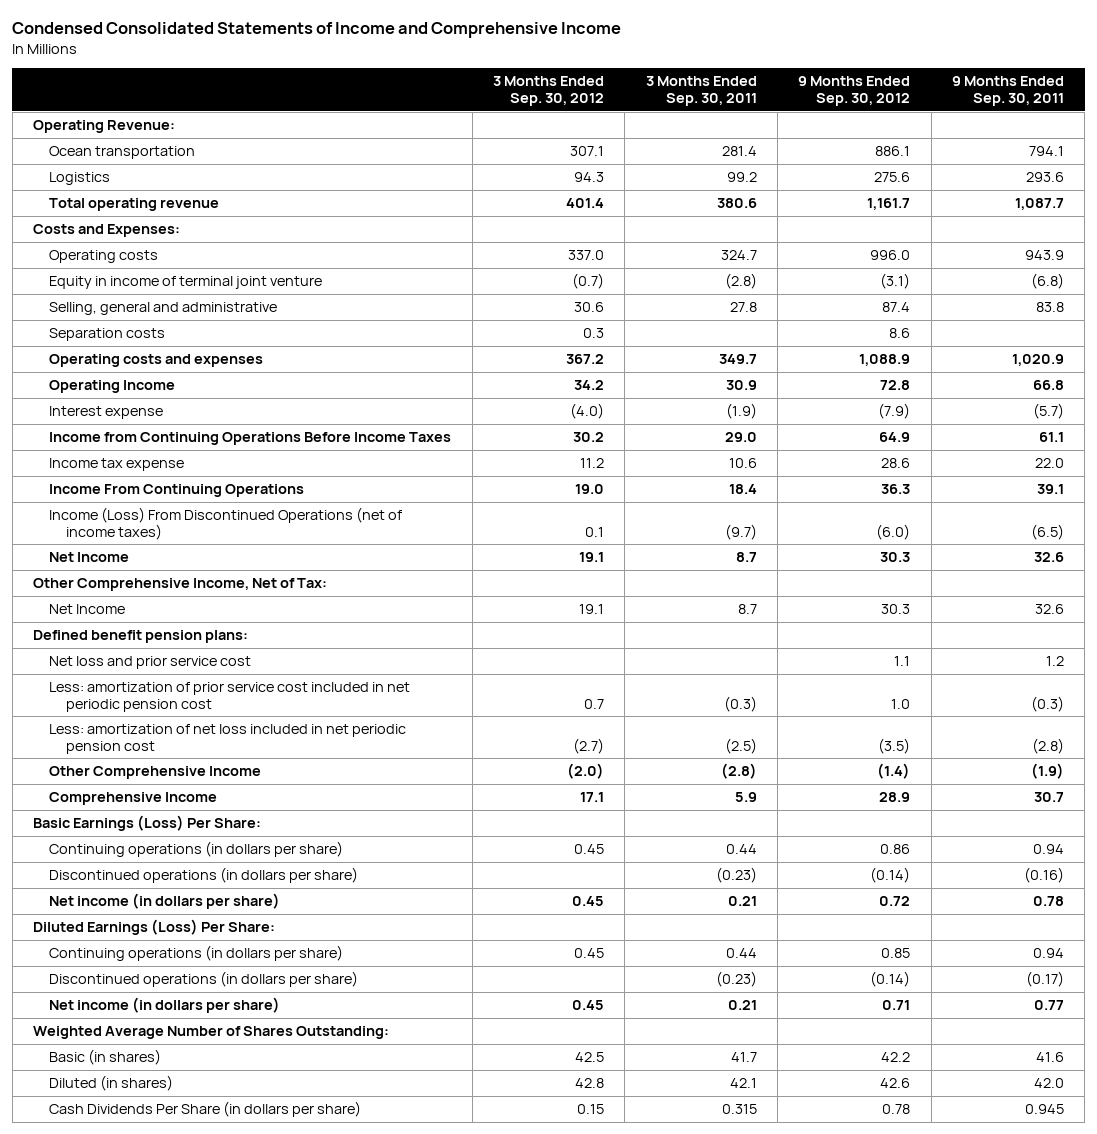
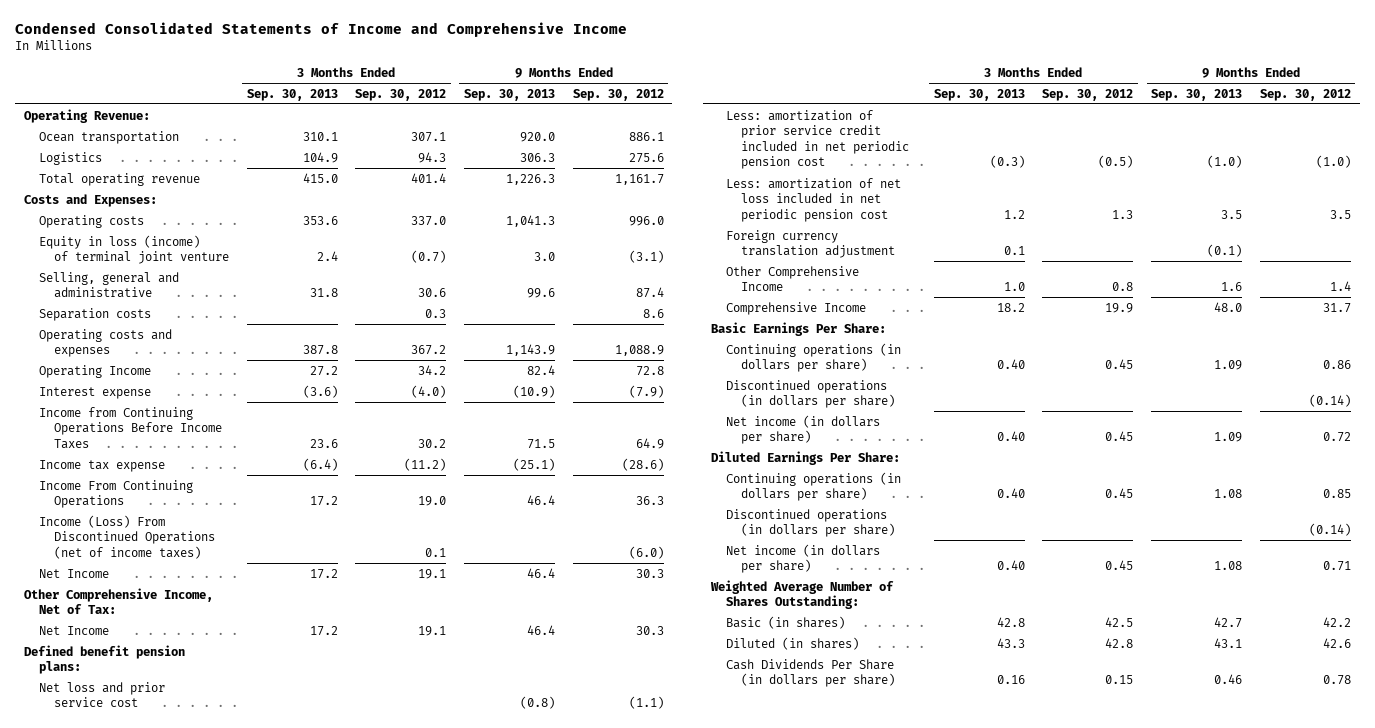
- | 3 Months Ended Sep. 30, 2012 | 3 Months Ended Sep. 30, 2011 | 9 Months Ended Sep. 30, 2012 | 9 Months Ended Sep. 30, 2011
+ | 3 Months Ended Sep. 30, 2013 | 3 Months Ended Sep. 30, 2012 | 9 Months Ended Sep. 30, 2013 | 9 Months Ended Sep. 30, 2012
- Equity in income of terminal joint venture | (0.7) | (2.8) | (3.1) | (6.8)
+ Equity in loss (income) of terminal joint venture | 2.4 | (0.7) | 3.0 | (3.1)
- Income tax expense | 11.2 | 10.6 | 28.6 | 22.0
+ Income tax expense | (6.4) | (11.2) | (25.1) | (28.6)
- Net loss and prior service cost | | | 1.1 | 1.2
- Less: amortization of prior service cost included in net periodic pension cost | 0.7 | (0.3) | 1.0 | (0.3)
- Less: amortization of net loss included in net periodic pension cost | (2.7) | (2.5) | (3.5) | (2.8)
- Other Comprehensive Income | (2.0) | (2.8) | (1.4) | (1.9)
- Comprehensive Income | 17.1 | 5.9 | 28.9 | 30.7
- Basic Earnings (Loss) Per Share:
+ Net loss and prior service cost | | | (0.8) | (1.1)
+ Less: amortization of prior service credit included in net periodic pension cost | (0.3) | (0.5) | (1.0) | (1.0)
+ Less: amortization of net loss included in net periodic pension cost | 1.2 | 1.3 | 3.5 | 3.5
+ Foreign currency translation adjustment | 0.1 | | (0.1) |
+ Other Comprehensive Income | 1.0 | 0.8 | 1.6 | 1.4
+ Comprehensive Income | 18.2 | 19.9 | 48.0 | 31.7
+ Basic Earnings Per Share:
- Diluted Earnings (Loss) Per Share:
+ Diluted Earnings Per Share:

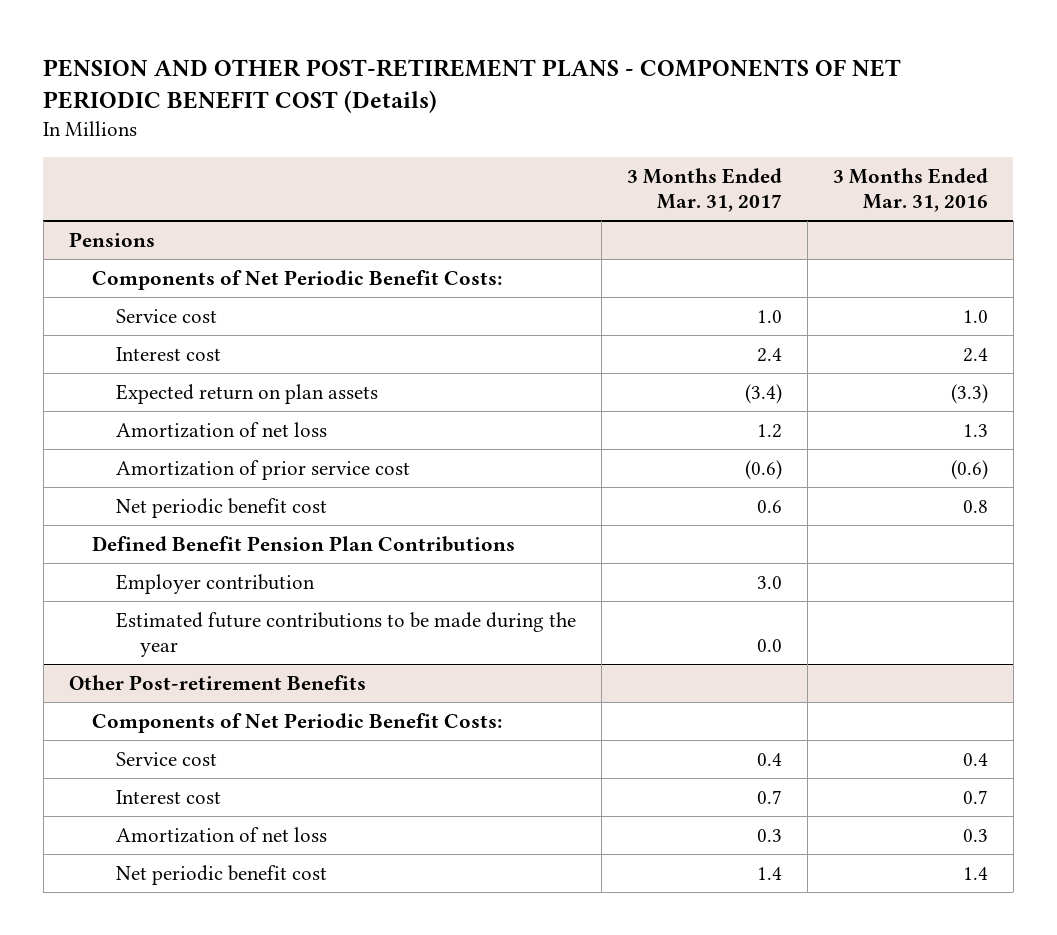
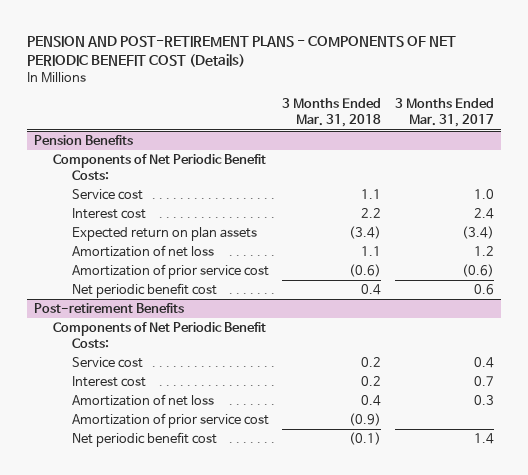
- PENSION AND OTHER POST-RETIREMENT PLANS - COMPONENTS OF NET PERIODIC BENEFIT COST (Details)
+ PENSION AND POST-RETIREMENT PLANS - COMPONENTS OF NET PERIODIC BENEFIT COST (Details)
- | 3 Months Ended Mar. 31, 2017 | 3 Months Ended Mar. 31, 2016
+ | 3 Months Ended Mar. 31, 2018 | 3 Months Ended Mar. 31, 2017
- Pensions
+ Pension Benefits
- Defined Benefit Pension Plan Contributions
- Employer contribution | 3.0 |
- Estimated future contributions to be made during the year | 0.0 |
- Other Post-retirement Benefits
+ Post-retirement Benefits
+ Amortization of prior service cost | (0.9) |

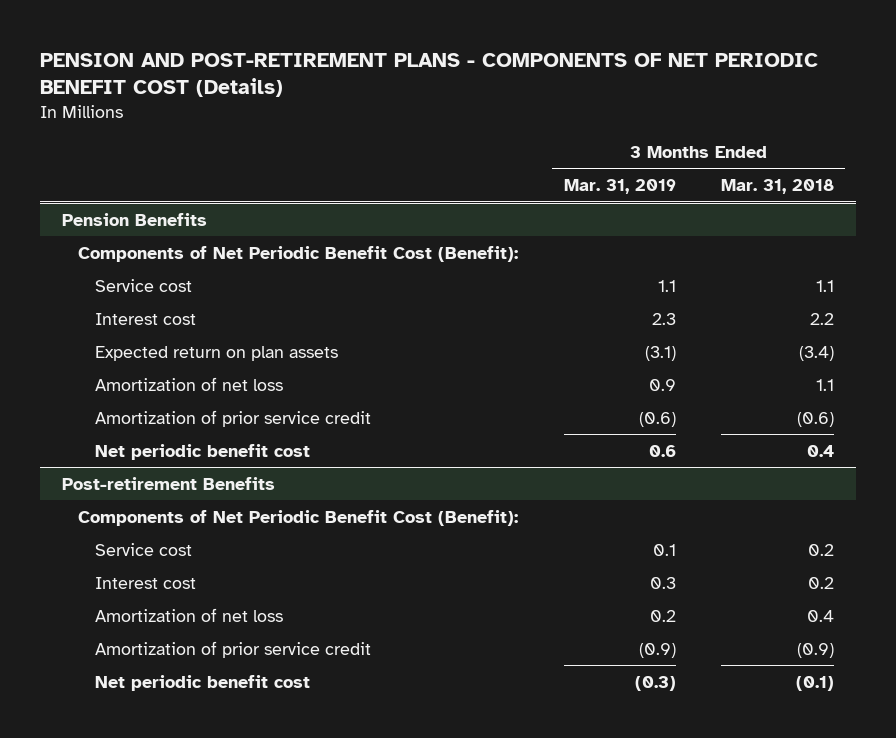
- | 3 Months Ended Mar. 31, 2018 | 3 Months Ended Mar. 31, 2017
+ | 3 Months Ended Mar. 31, 2019 | 3 Months Ended Mar. 31, 2018
@ Pension Benefits
- Components of Net Periodic Benefit Costs:
+ Components of Net Periodic Benefit Cost (Benefit):
- Amortization of prior service cost | (0.6) | (0.6)
+ Amortization of prior service credit | (0.6) | (0.6)
@ Post-retirement Benefits
- Components of Net Periodic Benefit Costs:
+ Components of Net Periodic Benefit Cost (Benefit):
- Amortization of prior service cost | (0.9) |
+ Amortization of prior service credit | (0.9) | (0.9)

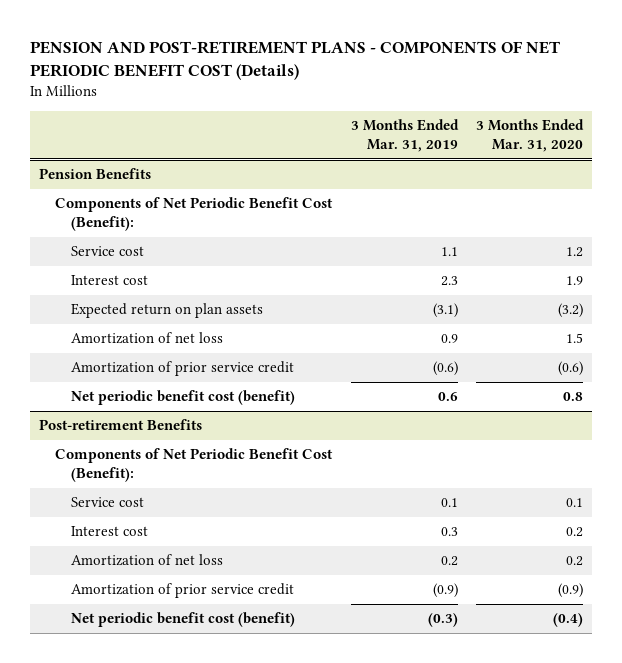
- | 3 Months Ended Mar. 31, 2019 | 3 Months Ended Mar. 31, 2018
+ | 3 Months Ended Mar. 31, 2019 | 3 Months Ended Mar. 31, 2020
@ Pension Benefits
- Net periodic benefit cost | 0.6 | 0.4
+ Net periodic benefit cost (benefit) | 0.6 | 0.8
@ Post-retirement Benefits
- Net periodic benefit cost | (0.3) | (0.1)
+ Net periodic benefit cost (benefit) | (0.3) | (0.4)

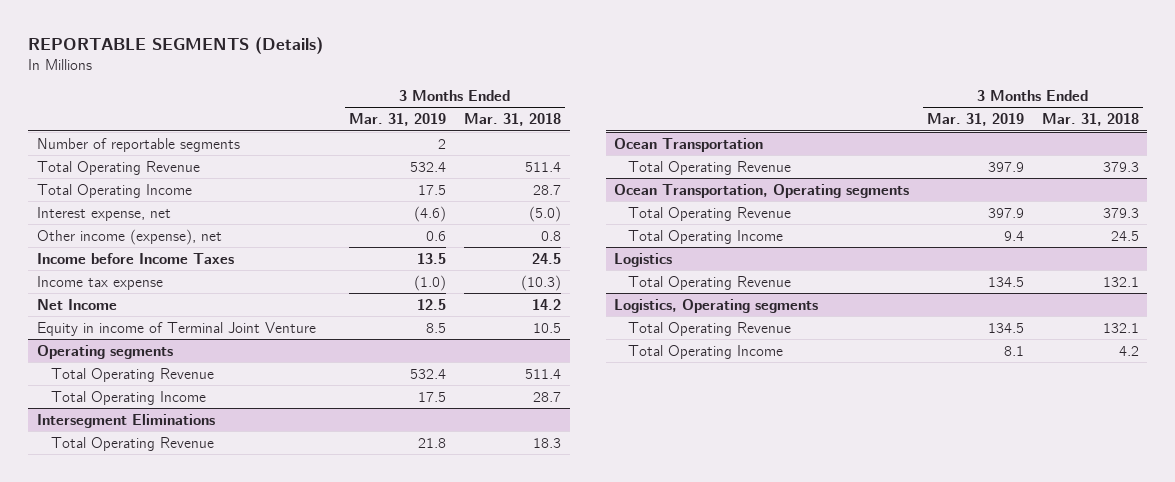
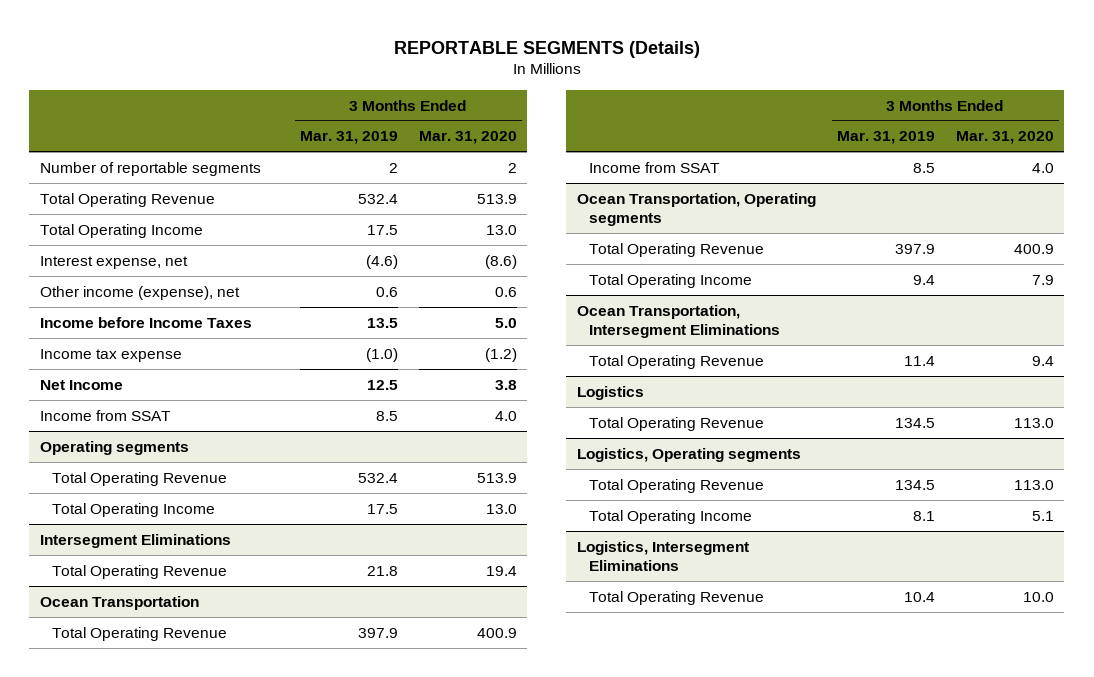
- | 3 Months Ended Mar. 31, 2019 | 3 Months Ended Mar. 31, 2018
+ | 3 Months Ended Mar. 31, 2019 | 3 Months Ended Mar. 31, 2020
- Equity in income of Terminal Joint Venture | 8.5 | 10.5
+ Income from SSAT | 8.5 | 4.0
@ Ocean Transportation
+ Income from SSAT | 8.5 | 4.0
+ Ocean Transportation, Intersegment Eliminations
+ Total Operating Revenue | 11.4 | 9.4
+ Logistics, Intersegment Eliminations
+ Total Operating Revenue | 10.4 | 10.0

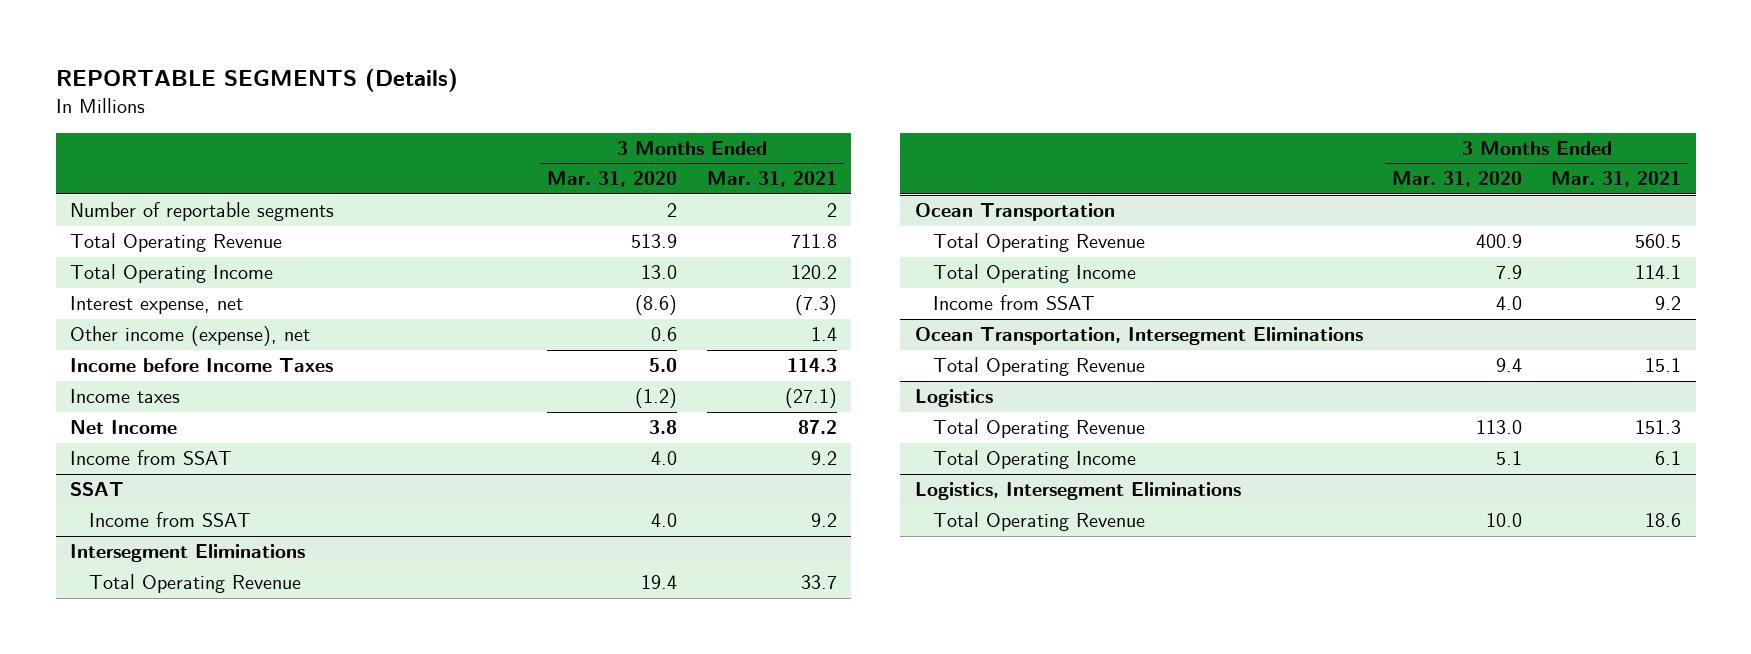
- | 3 Months Ended Mar. 31, 2019 | 3 Months Ended Mar. 31, 2020
+ | 3 Months Ended Mar. 31, 2020 | 3 Months Ended Mar. 31, 2021
- Income tax expense | (1.0) | (1.2)
+ Income taxes | (1.2) | (27.1)
- Operating segments
- Total Operating Revenue | 532.4 | 513.9
- Total Operating Income | 17.5 | 13.0
+ SSAT
+ Income from SSAT | 4.0 | 9.2
- Ocean Transportation, Operating segments
- Total Operating Revenue | 397.9 | 400.9
@ Ocean Transportation
moved down: Income from SSAT | 4.0 | 9.2
- Logistics, Operating segments
- Total Operating Revenue | 134.5 | 113.0

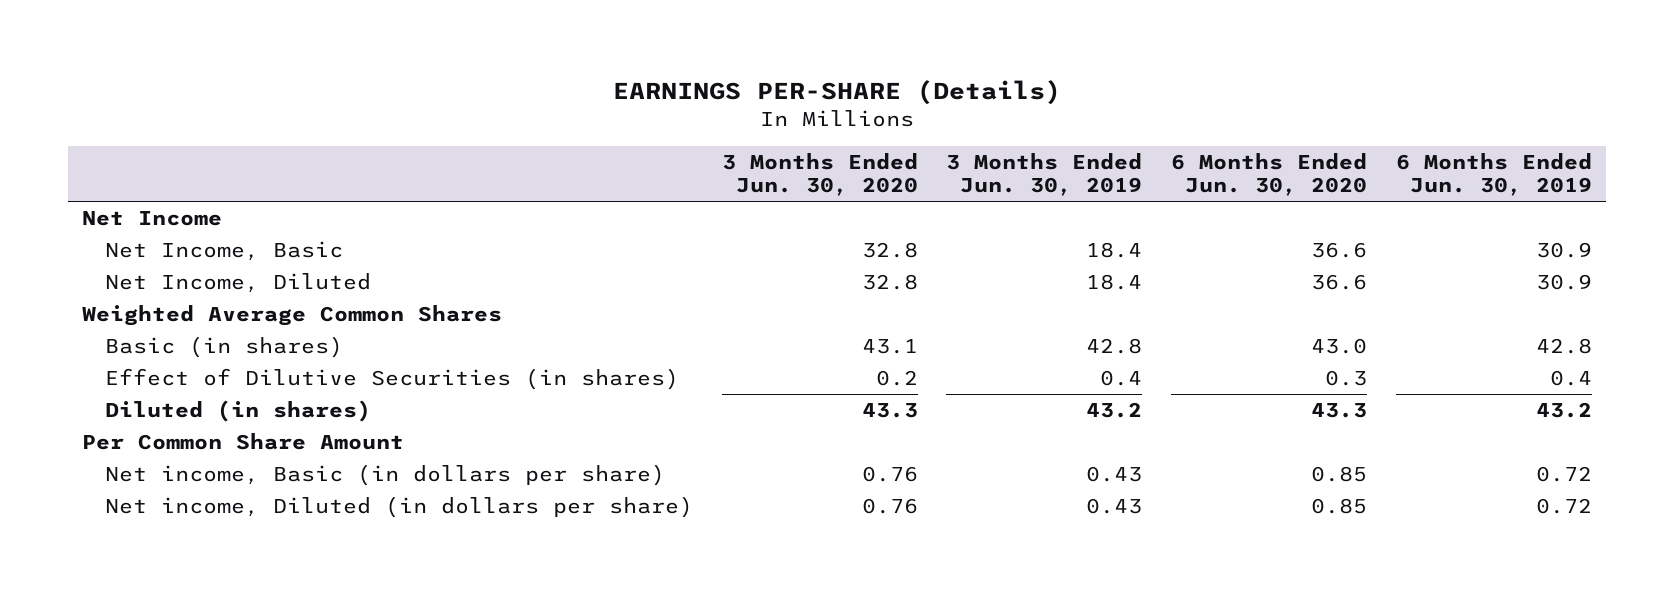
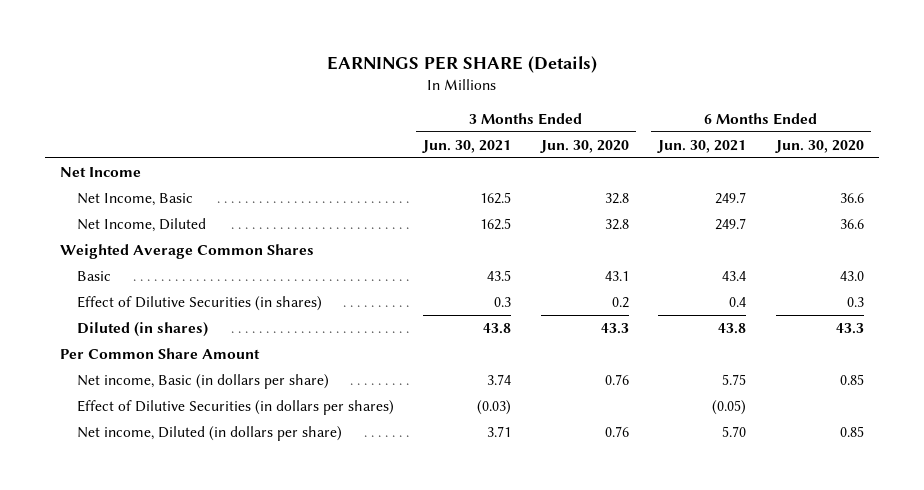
- EARNINGS PER-SHARE (Details)
+ EARNINGS PER SHARE (Details)
- | 3 Months Ended Jun. 30, 2020 | 3 Months Ended Jun. 30, 2019 | 6 Months Ended Jun. 30, 2020 | 6 Months Ended Jun. 30, 2019
+ | 3 Months Ended Jun. 30, 2021 | 3 Months Ended Jun. 30, 2020 | 6 Months Ended Jun. 30, 2021 | 6 Months Ended Jun. 30, 2020
- Basic (in shares) | 43.1 | 42.8 | 43.0 | 42.8
+ Basic | 43.5 | 43.1 | 43.4 | 43.0
+ Effect of Dilutive Securities (in dollars per shares) | (0.03) | | (0.05) |

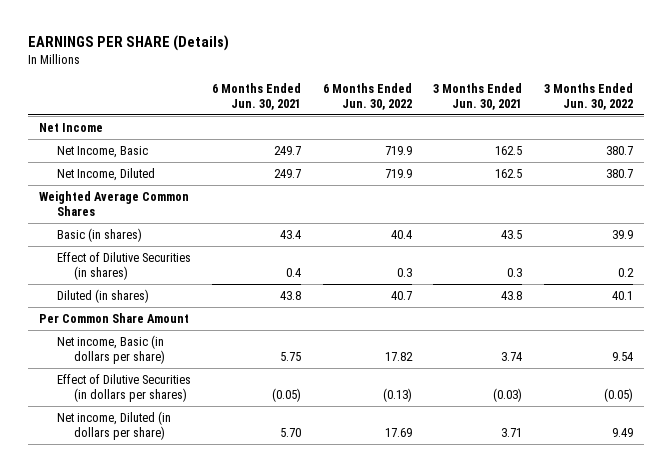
- | 3 Months Ended Jun. 30, 2021 | 3 Months Ended Jun. 30, 2020 | 6 Months Ended Jun. 30, 2021 | 6 Months Ended Jun. 30, 2020
+ | 6 Months Ended Jun. 30, 2021 | 6 Months Ended Jun. 30, 2022 | 3 Months Ended Jun. 30, 2021 | 3 Months Ended Jun. 30, 2022
- Basic | 43.5 | 43.1 | 43.4 | 43.0
+ Basic (in shares) | 43.4 | 40.4 | 43.5 | 39.9

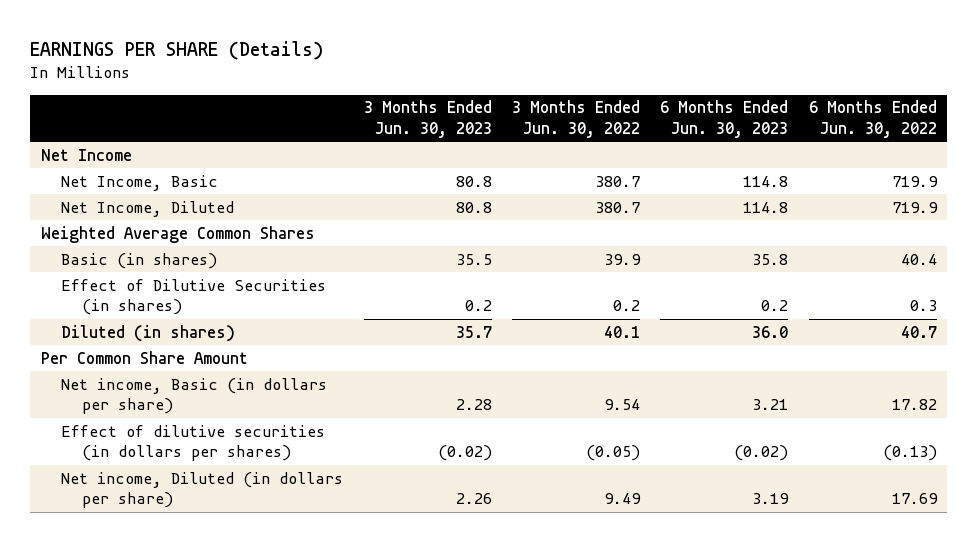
- | 6 Months Ended Jun. 30, 2021 | 6 Months Ended Jun. 30, 2022 | 3 Months Ended Jun. 30, 2021 | 3 Months Ended Jun. 30, 2022
+ | 3 Months Ended Jun. 30, 2023 | 3 Months Ended Jun. 30, 2022 | 6 Months Ended Jun. 30, 2023 | 6 Months Ended Jun. 30, 2022
- Effect of Dilutive Securities (in dollars per shares) | (0.05) | (0.13) | (0.03) | (0.05)
+ Effect of dilutive securities (in dollars per shares) | (0.02) | (0.05) | (0.02) | (0.13)

